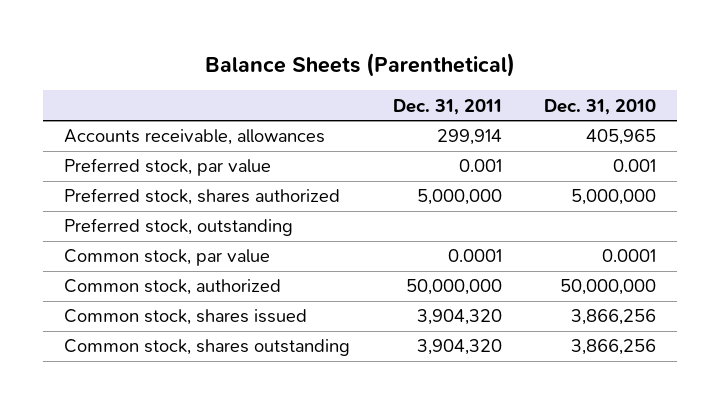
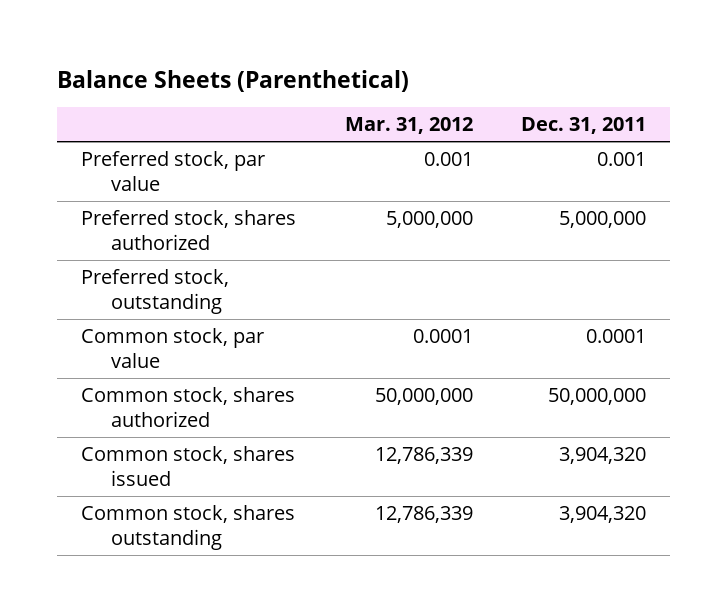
- | Dec. 31, 2011 | Dec. 31, 2010
+ | Mar. 31, 2012 | Dec. 31, 2011
- Accounts receivable, allowances | 299,914 | 405,965
- Common stock, authorized | 50,000,000 | 50,000,000
+ Common stock, shares authorized | 50,000,000 | 50,000,000

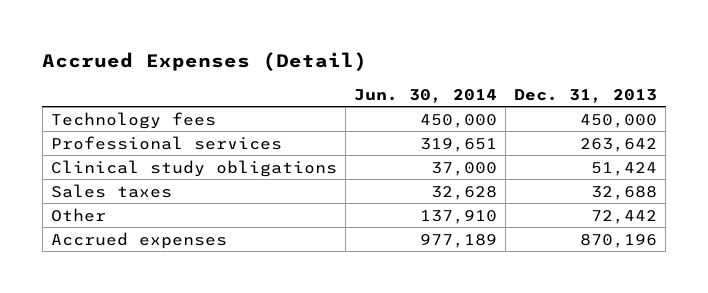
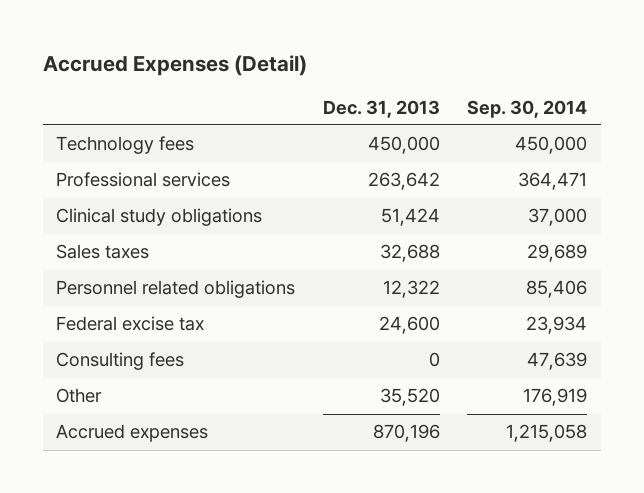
- | Jun. 30, 2014 | Dec. 31, 2013
+ | Dec. 31, 2013 | Sep. 30, 2014
- Other | 137,910 | 72,442
+ Personnel related obligations | 12,322 | 85,406
+ Federal excise tax | 24,600 | 23,934
+ Consulting fees | 0 | 47,639
+ Other | 35,520 | 176,919

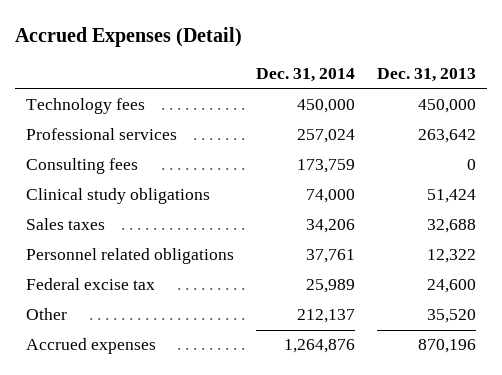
- | Dec. 31, 2013 | Sep. 30, 2014
+ | Dec. 31, 2014 | Dec. 31, 2013
moved up: Consulting fees | 173,759 | 0

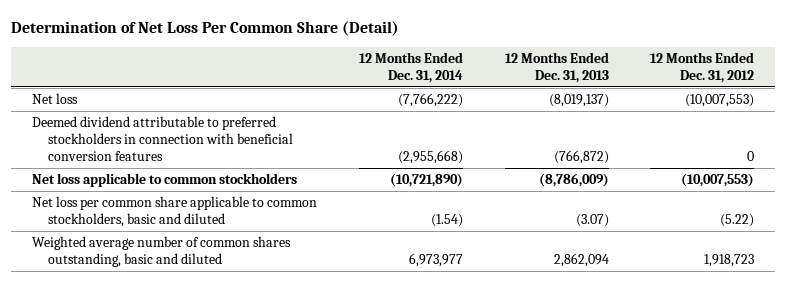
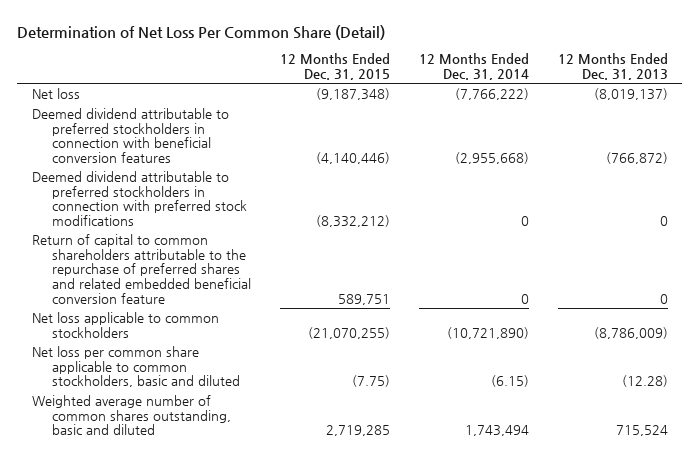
- | 12 Months Ended Dec. 31, 2014 | 12 Months Ended Dec. 31, 2013 | 12 Months Ended Dec. 31, 2012
+ | 12 Months Ended Dec. 31, 2015 | 12 Months Ended Dec. 31, 2014 | 12 Months Ended Dec. 31, 2013
+ Deemed dividend attributable to preferred stockholders in connection with preferred stock modifications | (8,332,212) | 0 | 0
+ Return of capital to common shareholders attributable to the repurchase of preferred shares and related embedded beneficial conversion feature | 589,751 | 0 | 0
- Net loss per common share applicable to common stockholders, basic and diluted | (1.54) | (3.07) | (5.22)
- Weighted average number of common shares outstanding, basic and diluted | 6,973,977 | 2,862,094 | 1,918,723
+ Net loss per common share applicable to common stockholders, basic and diluted | (7.75) | (6.15) | (12.28)
+ Weighted average number of common shares outstanding, basic and diluted | 2,719,285 | 1,743,494 | 715,524

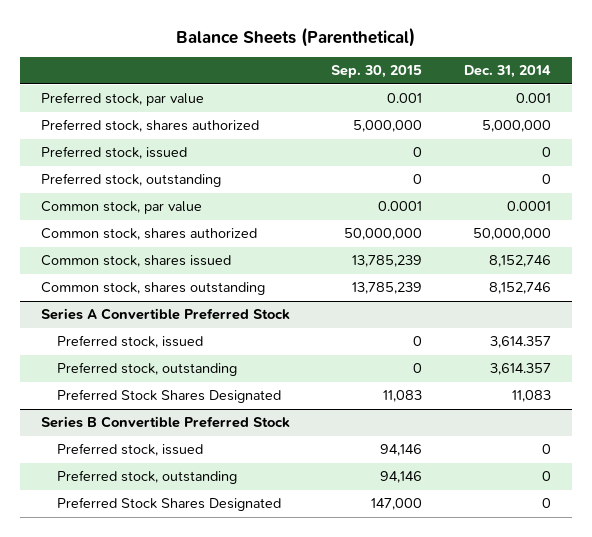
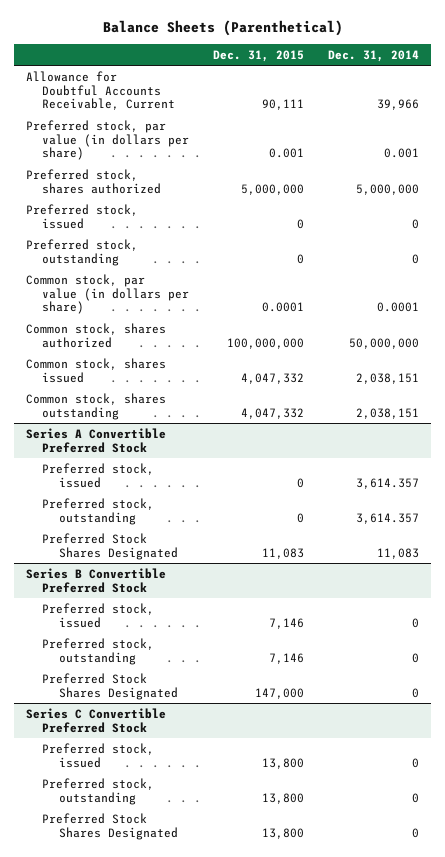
- | Sep. 30, 2015 | Dec. 31, 2014
+ | Dec. 31, 2015 | Dec. 31, 2014
- Preferred stock, par value | 0.001 | 0.001
+ Allowance for Doubtful Accounts Receivable, Current | 90,111 | 39,966
+ Preferred stock, par value (in dollars per share) | 0.001 | 0.001
- Common stock, par value | 0.0001 | 0.0001
+ Common stock, par value (in dollars per share) | 0.0001 | 0.0001
- Common stock, shares issued | 13,785,239 | 8,152,746
- Common stock, shares outstanding | 13,785,239 | 8,152,746
+ Common stock, shares issued | 4,047,332 | 2,038,151
+ Common stock, shares outstanding | 4,047,332 | 2,038,151
+ Series C Convertible Preferred Stock
+ Preferred stock, issued | 13,800 | 0
+ Preferred stock, outstanding | 13,800 | 0
+ Preferred Stock Shares Designated | 13,800 | 0

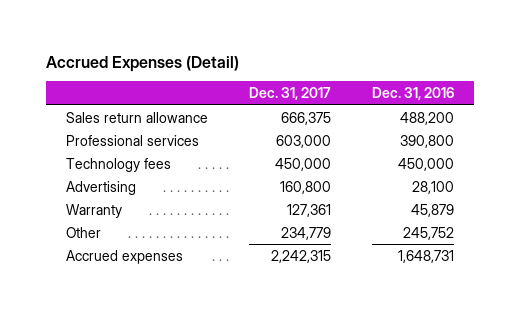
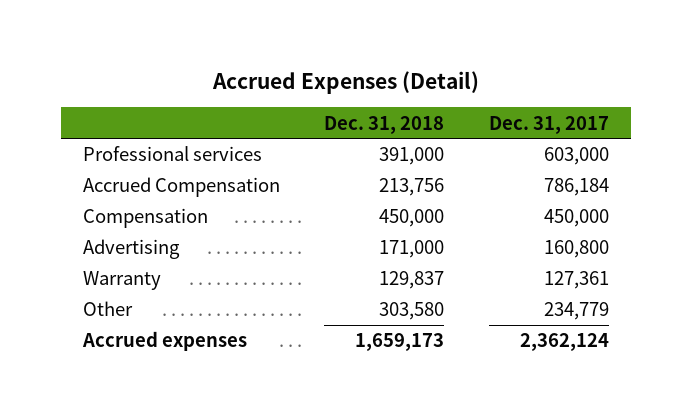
- | Dec. 31, 2017 | Dec. 31, 2016
+ | Dec. 31, 2018 | Dec. 31, 2017
- Sales return allowance | 666,375 | 488,200
- Technology fees | 450,000 | 450,000
+ Accrued Compensation | 213,756 | 786,184
+ Compensation | 450,000 | 450,000
- Accrued expenses | 2,242,315 | 1,648,731
+ Accrued expenses | 1,659,173 | 2,362,124

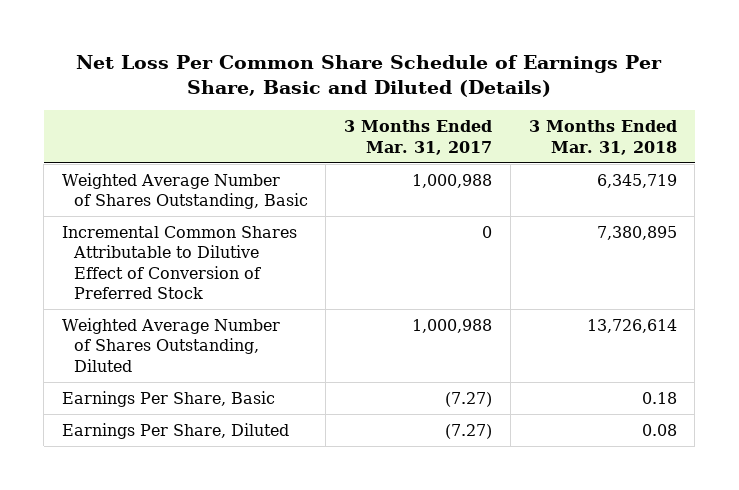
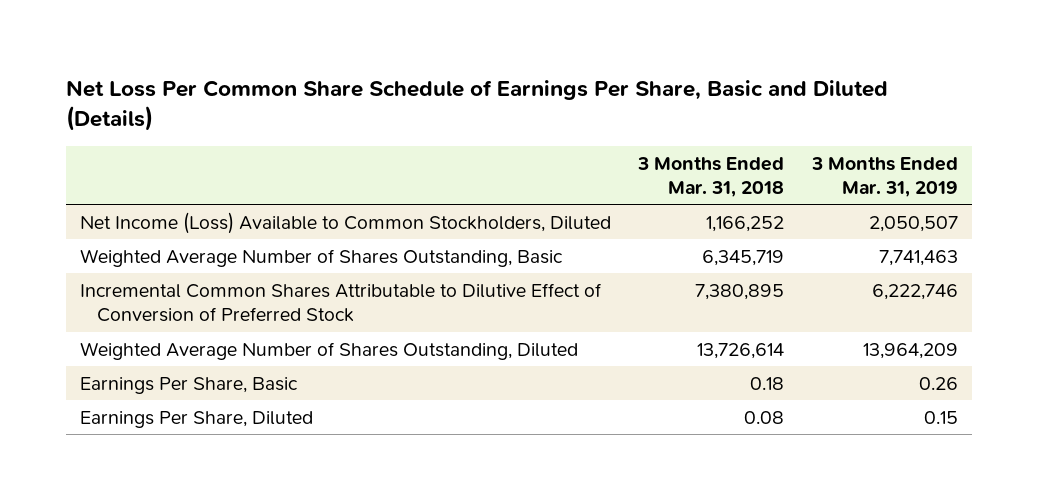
- | 3 Months Ended Mar. 31, 2017 | 3 Months Ended Mar. 31, 2018
+ | 3 Months Ended Mar. 31, 2018 | 3 Months Ended Mar. 31, 2019
+ Net Income (Loss) Available to Common Stockholders, Diluted | 1,166,252 | 2,050,507

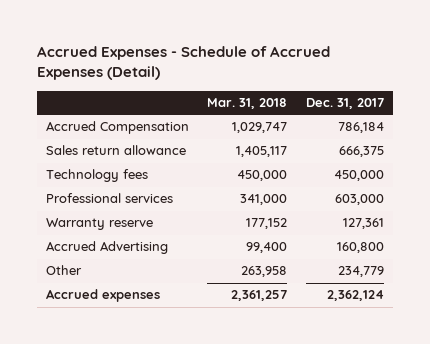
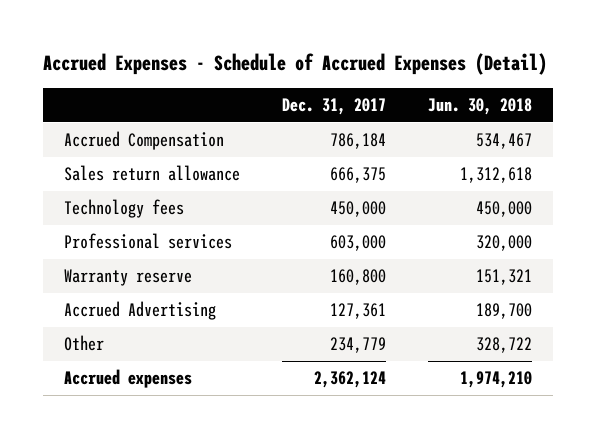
- | Mar. 31, 2018 | Dec. 31, 2017
+ | Dec. 31, 2017 | Jun. 30, 2018
- Warranty reserve | 177,152 | 127,361
- Accrued Advertising | 99,400 | 160,800
+ Warranty reserve | 160,800 | 151,321
+ Accrued Advertising | 127,361 | 189,700

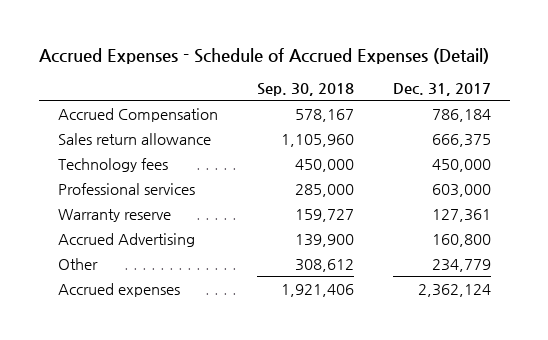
- | Dec. 31, 2017 | Jun. 30, 2018
+ | Sep. 30, 2018 | Dec. 31, 2017
- Warranty reserve | 160,800 | 151,321
- Accrued Advertising | 127,361 | 189,700
+ Warranty reserve | 159,727 | 127,361
+ Accrued Advertising | 139,900 | 160,800

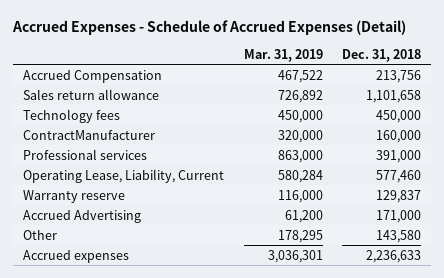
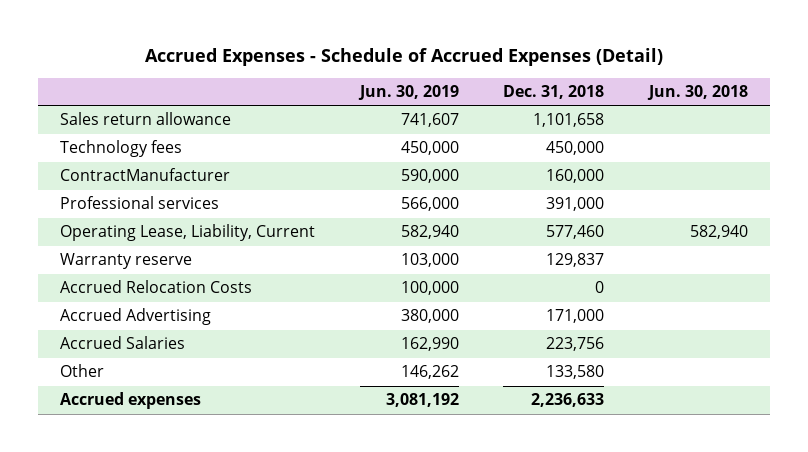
- | Mar. 31, 2019 | Dec. 31, 2018
+ | Jun. 30, 2019 | Dec. 31, 2018 | Jun. 30, 2018
- Accrued Compensation | 467,522 | 213,756
+ Accrued Relocation Costs | 100,000 | 0 |
- Other | 178,295 | 143,580
+ Accrued Salaries | 162,990 | 223,756 |
+ Other | 146,262 | 133,580 |

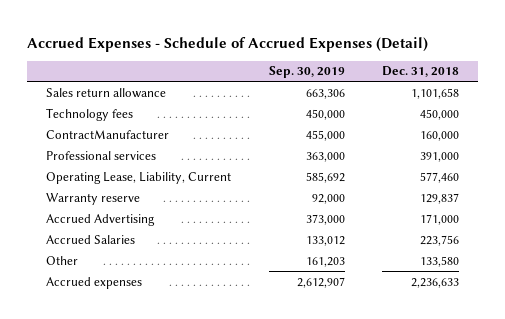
- | Jun. 30, 2019 | Dec. 31, 2018 | Jun. 30, 2018
+ | Sep. 30, 2019 | Dec. 31, 2018
- Accrued Relocation Costs | 100,000 | 0 |

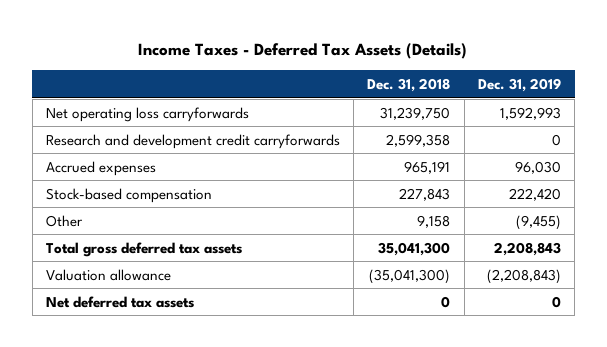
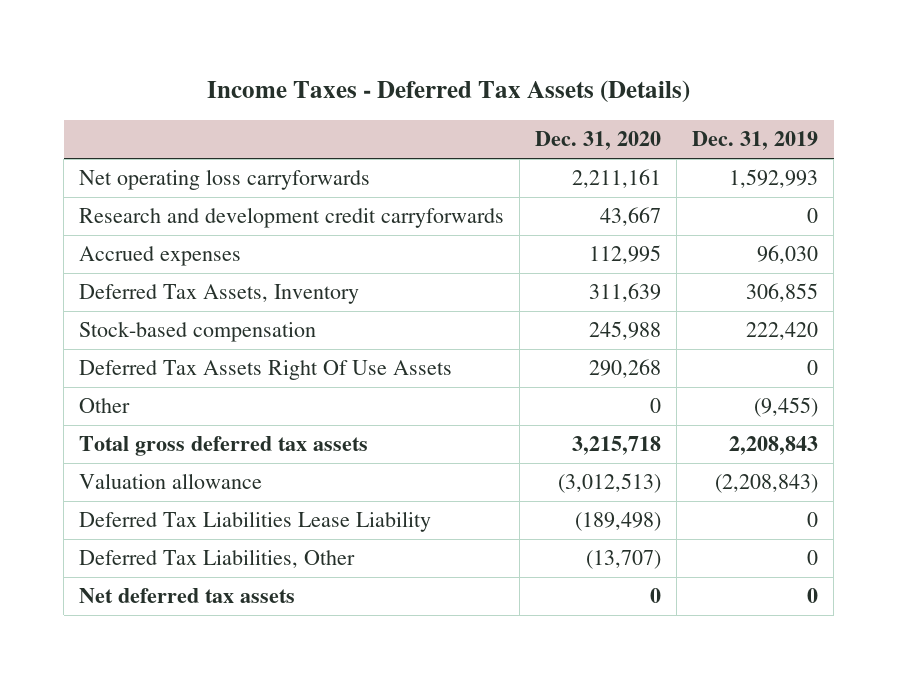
- | Dec. 31, 2018 | Dec. 31, 2019
+ | Dec. 31, 2020 | Dec. 31, 2019
+ Deferred Tax Assets, Inventory | 311,639 | 306,855
+ Deferred Tax Assets Right Of Use Assets | 290,268 | 0
+ Deferred Tax Liabilities Lease Liability | (189,498) | 0
+ Deferred Tax Liabilities, Other | (13,707) | 0

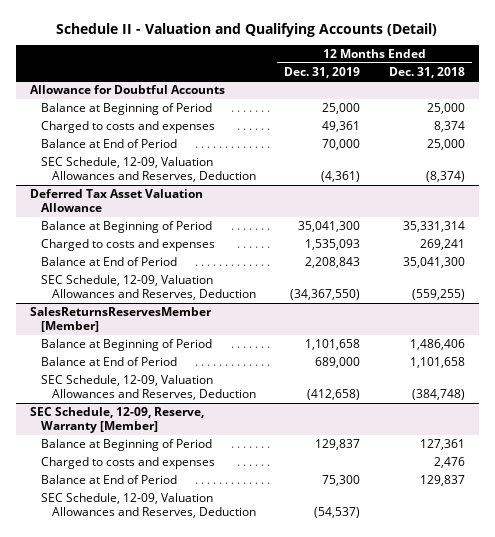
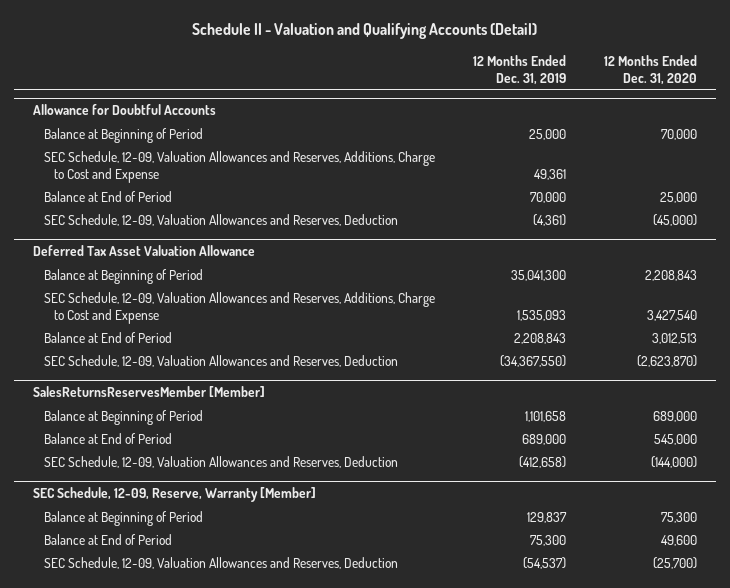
- | 12 Months Ended Dec. 31, 2019 | 12 Months Ended Dec. 31, 2018
+ | 12 Months Ended Dec. 31, 2019 | 12 Months Ended Dec. 31, 2020
@ Allowance for Doubtful Accounts
- Charged to costs and expenses | 49,361 | 8,374
+ SEC Schedule, 12-09, Valuation Allowances and Reserves, Additions, Charge to Cost and Expense | 49,361 |
@ Deferred Tax Asset Valuation Allowance
- Charged to costs and expenses | 1,535,093 | 269,241
+ SEC Schedule, 12-09, Valuation Allowances and Reserves, Additions, Charge to Cost and Expense | 1,535,093 | 3,427,540
@ SEC Schedule, 12-09, Reserve, Warranty [Member]
- Charged to costs and expenses | | 2,476

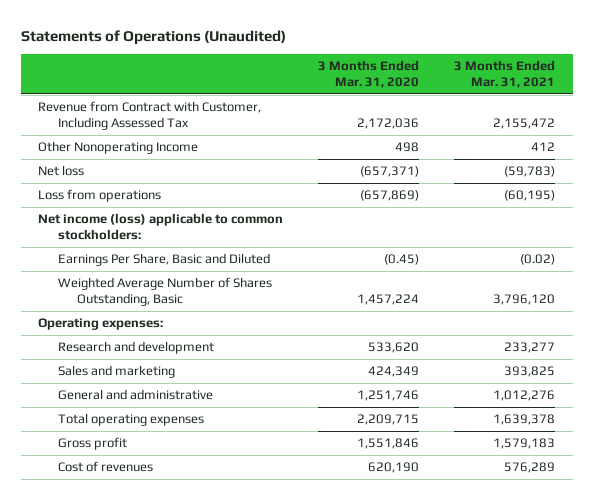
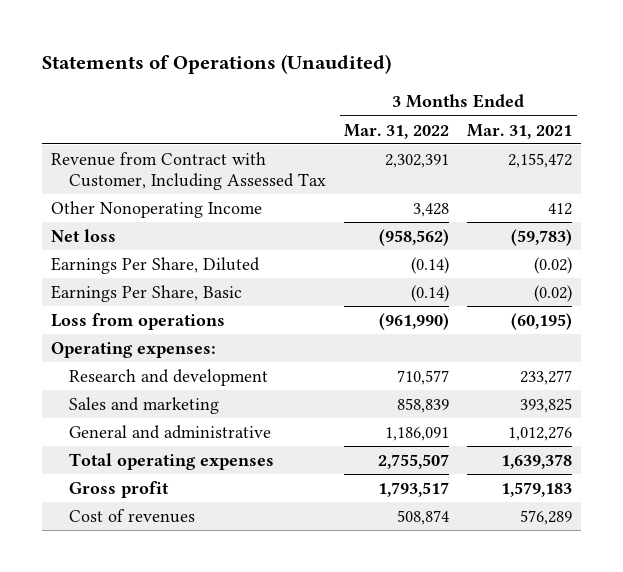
- | 3 Months Ended Mar. 31, 2020 | 3 Months Ended Mar. 31, 2021
+ | 3 Months Ended Mar. 31, 2022 | 3 Months Ended Mar. 31, 2021
+ Earnings Per Share, Diluted | (0.14) | (0.02)
+ Earnings Per Share, Basic | (0.14) | (0.02)
- Net income (loss) applicable to common stockholders:
- Earnings Per Share, Basic and Diluted | (0.45) | (0.02)
- Weighted Average Number of Shares Outstanding, Basic | 1,457,224 | 3,796,120

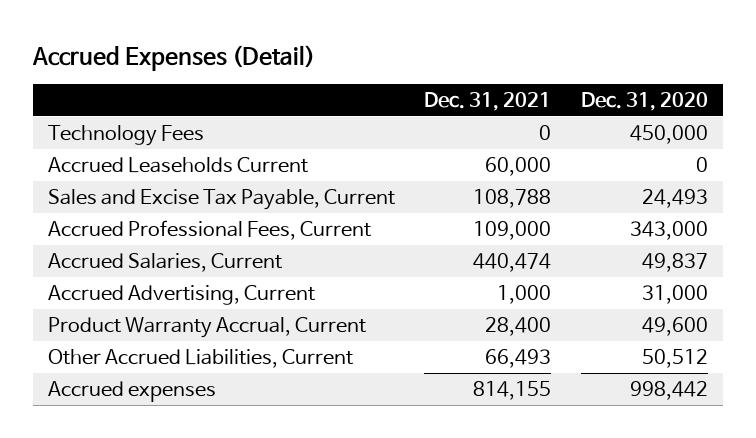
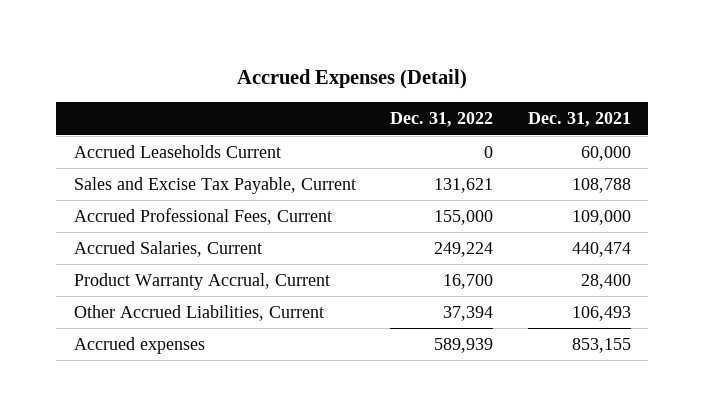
- | Dec. 31, 2021 | Dec. 31, 2020
+ | Dec. 31, 2022 | Dec. 31, 2021
- Technology Fees | 0 | 450,000
- Accrued Advertising, Current | 1,000 | 31,000
- Other Accrued Liabilities, Current | 66,493 | 50,512
- Accrued expenses | 814,155 | 998,442
+ Other Accrued Liabilities, Current | 37,394 | 106,493
+ Accrued expenses | 589,939 | 853,155

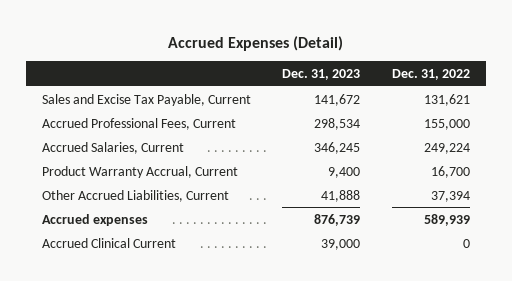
- | Dec. 31, 2022 | Dec. 31, 2021
+ | Dec. 31, 2023 | Dec. 31, 2022
- Accrued Leaseholds Current | 0 | 60,000
+ Accrued Clinical Current | 39,000 | 0

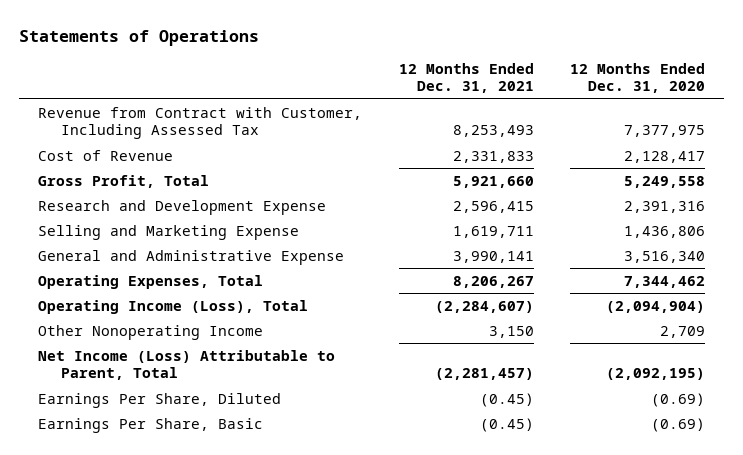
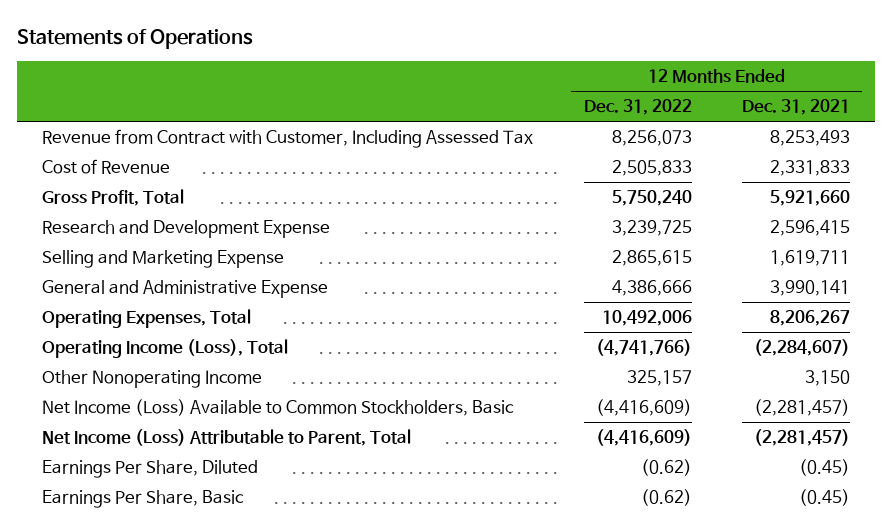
- | 12 Months Ended Dec. 31, 2021 | 12 Months Ended Dec. 31, 2020
+ | 12 Months Ended Dec. 31, 2022 | 12 Months Ended Dec. 31, 2021
+ Net Income (Loss) Available to Common Stockholders, Basic | (4,416,609) | (2,281,457)

